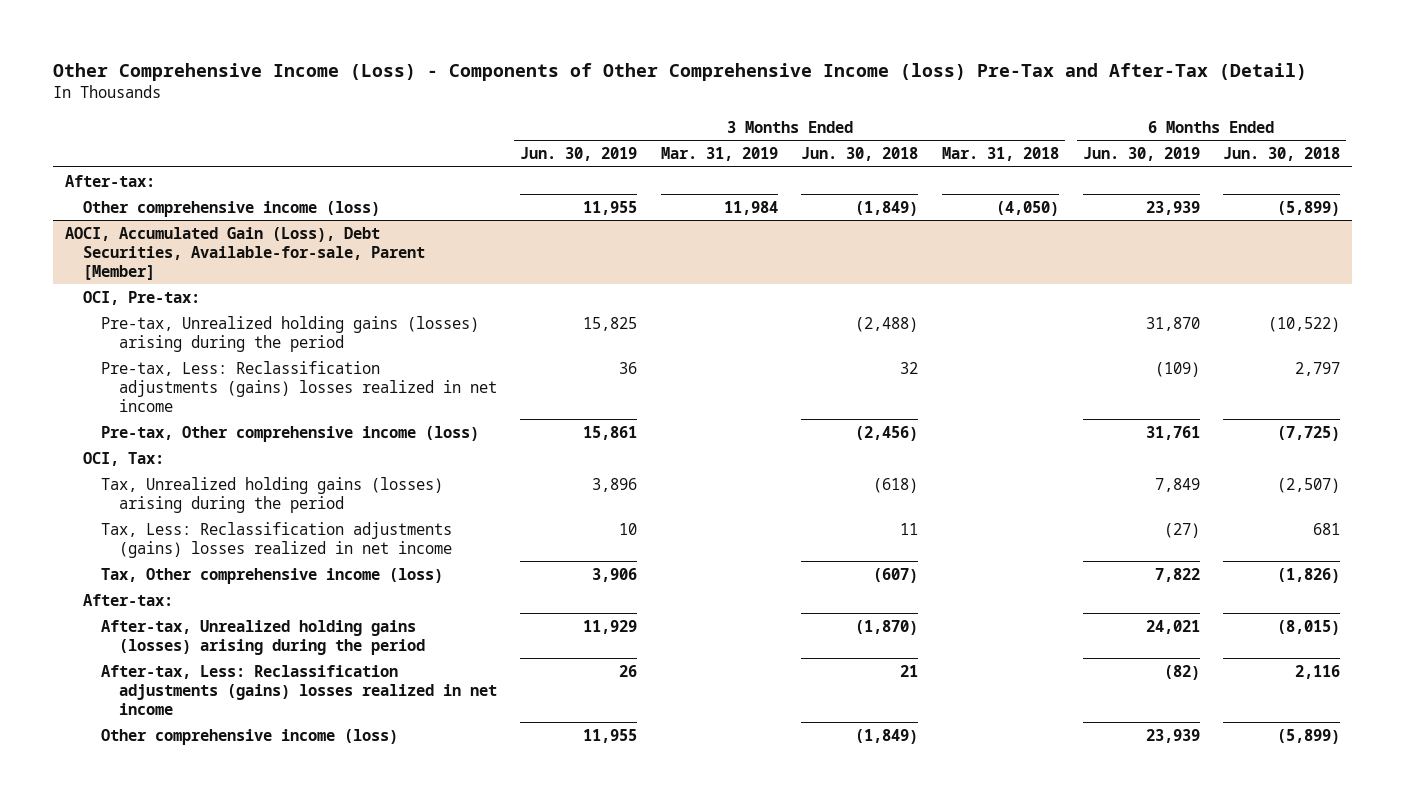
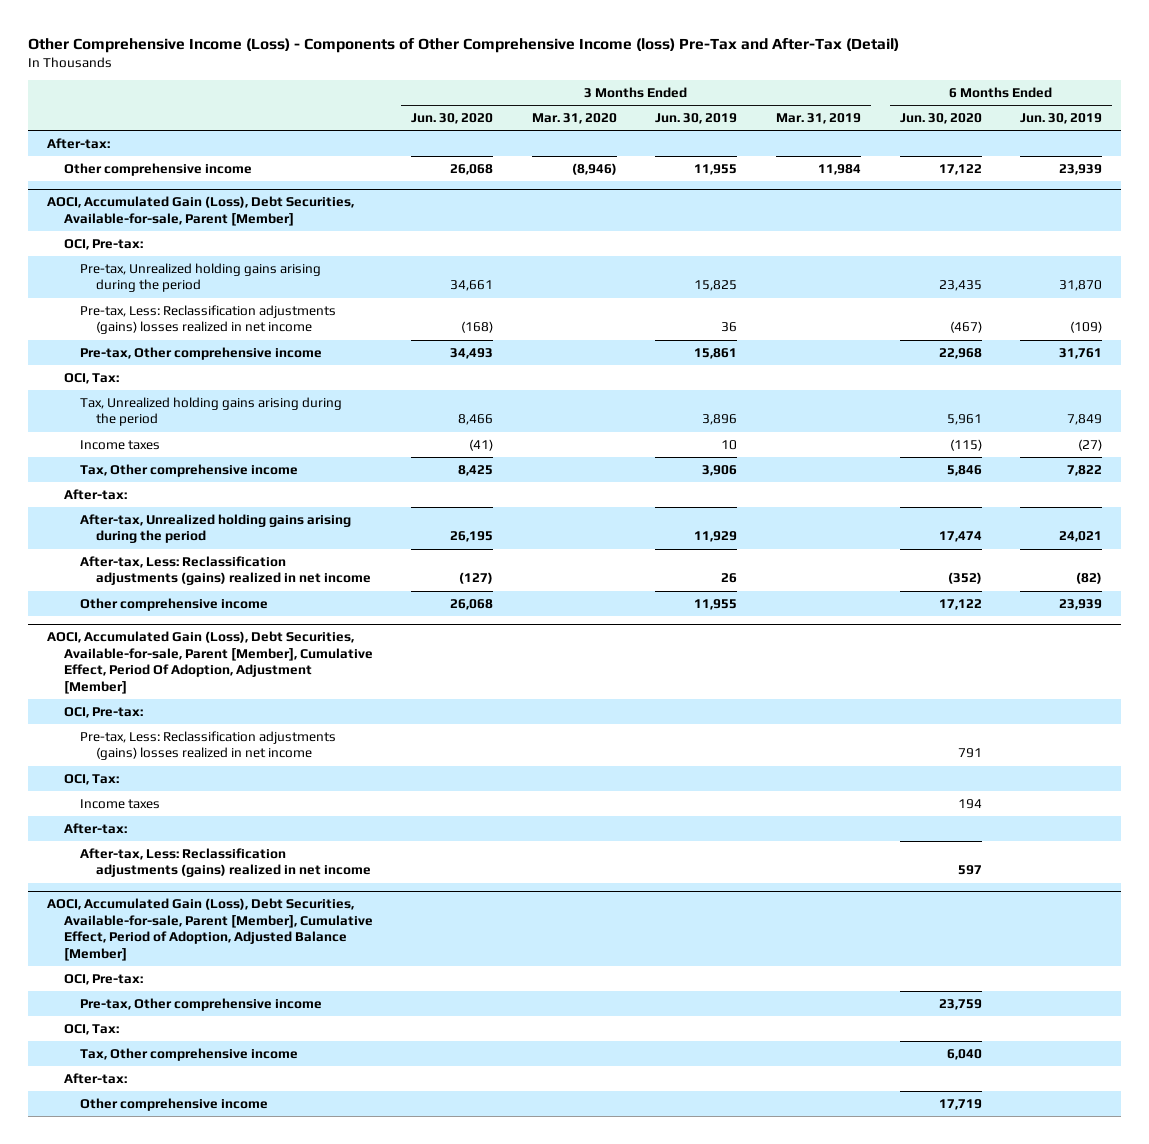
- | 3 Months Ended Jun. 30, 2019 | 3 Months Ended Mar. 31, 2019 | 3 Months Ended Jun. 30, 2018 | 3 Months Ended Mar. 31, 2018 | 6 Months Ended Jun. 30, 2019 | 6 Months Ended Jun. 30, 2018
+ | 3 Months Ended Jun. 30, 2020 | 3 Months Ended Mar. 31, 2020 | 3 Months Ended Jun. 30, 2019 | 3 Months Ended Mar. 31, 2019 | 6 Months Ended Jun. 30, 2020 | 6 Months Ended Jun. 30, 2019
- Other comprehensive income (loss) | 11,955 | 11,984 | (1,849) | (4,050) | 23,939 | (5,899)
+ Other comprehensive income | 26,068 | (8,946) | 11,955 | 11,984 | 17,122 | 23,939
@ AOCI, Accumulated Gain (Loss), Debt Securities, Available-for-sale, Parent [Member]
- Pre-tax, Unrealized holding gains (losses) arising during the period | 15,825 | | (2,488) | | 31,870 | (10,522)
+ Pre-tax, Unrealized holding gains arising during the period | 34,661 | | 15,825 | | 23,435 | 31,870
- Pre-tax, Other comprehensive income (loss) | 15,861 | | (2,456) | | 31,761 | (7,725)
+ Pre-tax, Other comprehensive income | 34,493 | | 15,861 | | 22,968 | 31,761
- Tax, Unrealized holding gains (losses) arising during the period | 3,896 | | (618) | | 7,849 | (2,507)
- Tax, Less: Reclassification adjustments (gains) losses realized in net income | 10 | | 11 | | (27) | 681
- Tax, Other comprehensive income (loss) | 3,906 | | (607) | | 7,822 | (1,826)
+ Tax, Unrealized holding gains arising during the period | 8,466 | | 3,896 | | 5,961 | 7,849
+ Income taxes | (41) | | 10 | | (115) | (27)
+ Tax, Other comprehensive income | 8,425 | | 3,906 | | 5,846 | 7,822
- After-tax, Unrealized holding gains (losses) arising during the period | 11,929 | | (1,870) | | 24,021 | (8,015)
- After-tax, Less: Reclassification adjustments (gains) losses realized in net income | 26 | | 21 | | (82) | 2,116
- Other comprehensive income (loss) | 11,955 | | (1,849) | | 23,939 | (5,899)
+ After-tax, Unrealized holding gains arising during the period | 26,195 | | 11,929 | | 17,474 | 24,021
+ After-tax, Less: Reclassification adjustments (gains) realized in net income | (127) | | 26 | | (352) | (82)
+ Other comprehensive income | 26,068 | | 11,955 | | 17,122 | 23,939
+ AOCI, Accumulated Gain (Loss), Debt Securities, Available-for-sale, Parent [Member], Cumulative Effect, Period Of Adoption, Adjustment [Member]
+ OCI, Pre-tax:
+ Pre-tax, Less: Reclassification adjustments (gains) losses realized in net income | | | | | 791 |
+ OCI, Tax:
+ Income taxes | | | | | 194 |
+ After-tax:
+ After-tax, Less: Reclassification adjustments (gains) realized in net income | | | | | 597 |
+ AOCI, Accumulated Gain (Loss), Debt Securities, Available-for-sale, Parent [Member], Cumulative Effect, Period of Adoption, Adjusted Balance [Member]
+ OCI, Pre-tax:
+ Pre-tax, Other comprehensive income | | | | | 23,759 |
+ OCI, Tax:
+ Tax, Other comprehensive income | | | | | 6,040 |
+ After-tax:
+ Other comprehensive income | | | | | 17,719 |

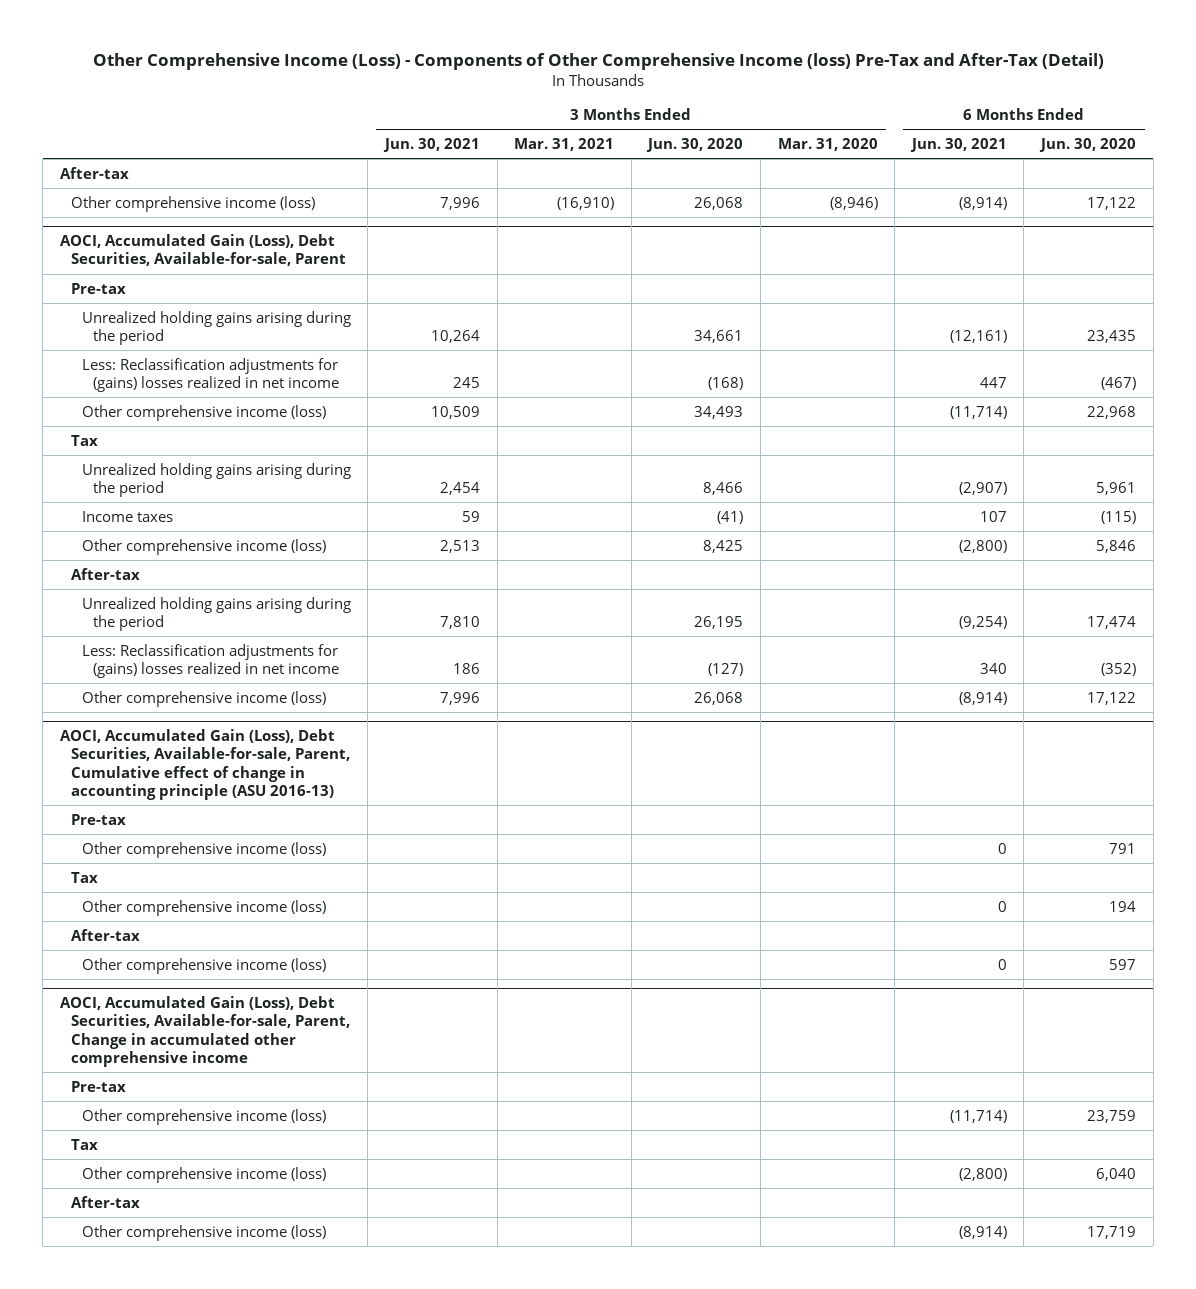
- | 3 Months Ended Jun. 30, 2020 | 3 Months Ended Mar. 31, 2020 | 3 Months Ended Jun. 30, 2019 | 3 Months Ended Mar. 31, 2019 | 6 Months Ended Jun. 30, 2020 | 6 Months Ended Jun. 30, 2019
+ | 3 Months Ended Jun. 30, 2021 | 3 Months Ended Mar. 31, 2021 | 3 Months Ended Jun. 30, 2020 | 3 Months Ended Mar. 31, 2020 | 6 Months Ended Jun. 30, 2021 | 6 Months Ended Jun. 30, 2020
- After-tax:
- Other comprehensive income | 26,068 | (8,946) | 11,955 | 11,984 | 17,122 | 23,939
- AOCI, Accumulated Gain (Loss), Debt Securities, Available-for-sale, Parent [Member]
- OCI, Pre-tax:
- Pre-tax, Unrealized holding gains arising during the period | 34,661 | | 15,825 | | 23,435 | 31,870
- Pre-tax, Less: Reclassification adjustments (gains) losses realized in net income | (168) | | 36 | | (467) | (109)
- Pre-tax, Other comprehensive income | 34,493 | | 15,861 | | 22,968 | 31,761
- OCI, Tax:
- Tax, Unrealized holding gains arising during the period | 8,466 | | 3,896 | | 5,961 | 7,849
+ After-tax
+ Other comprehensive income (loss) | 7,996 | (16,910) | 26,068 | (8,946) | (8,914) | 17,122
+ AOCI, Accumulated Gain (Loss), Debt Securities, Available-for-sale, Parent
+ Pre-tax
+ Unrealized holding gains arising during the period | 10,264 | | 34,661 | | (12,161) | 23,435
+ Less: Reclassification adjustments for (gains) losses realized in net income | 245 | | (168) | | 447 | (467)
+ Other comprehensive income (loss) | 10,509 | | 34,493 | | (11,714) | 22,968
+ Tax
+ Unrealized holding gains arising during the period | 2,454 | | 8,466 | | (2,907) | 5,961
- Tax, Other comprehensive income | 8,425 | | 3,906 | | 5,846 | 7,822
- After-tax:
- After-tax, Unrealized holding gains arising during the period | 26,195 | | 11,929 | | 17,474 | 24,021
- After-tax, Less: Reclassification adjustments (gains) realized in net income | (127) | | 26 | | (352) | (82)
- Other comprehensive income | 26,068 | | 11,955 | | 17,122 | 23,939
- AOCI, Accumulated Gain (Loss), Debt Securities, Available-for-sale, Parent [Member], Cumulative Effect, Period Of Adoption, Adjustment [Member]
- OCI, Pre-tax:
- Pre-tax, Less: Reclassification adjustments (gains) losses realized in net income | | | | | 791 |
- OCI, Tax:
- Income taxes | | | | | 194 |
- After-tax:
- After-tax, Less: Reclassification adjustments (gains) realized in net income | | | | | 597 |
- AOCI, Accumulated Gain (Loss), Debt Securities, Available-for-sale, Parent [Member], Cumulative Effect, Period of Adoption, Adjusted Balance [Member]
- OCI, Pre-tax:
- Pre-tax, Other comprehensive income | | | | | 23,759 |
- OCI, Tax:
- Tax, Other comprehensive income | | | | | 6,040 |
- After-tax:
- Other comprehensive income | | | | | 17,719 |
+ Other comprehensive income (loss) | 2,513 | | 8,425 | | (2,800) | 5,846
+ After-tax
+ Unrealized holding gains arising during the period | 7,810 | | 26,195 | | (9,254) | 17,474
+ Less: Reclassification adjustments for (gains) losses realized in net income | 186 | | (127) | | 340 | (352)
+ Other comprehensive income (loss) | 7,996 | | 26,068 | | (8,914) | 17,122
+ AOCI, Accumulated Gain (Loss), Debt Securities, Available-for-sale, Parent, Cumulative effect of change in accounting principle (ASU 2016-13)
+ Pre-tax
+ Other comprehensive income (loss) | | | | | 0 | 791
+ Tax
+ Other comprehensive income (loss) | | | | | 0 | 194
+ After-tax
+ Other comprehensive income (loss) | | | | | 0 | 597
+ AOCI, Accumulated Gain (Loss), Debt Securities, Available-for-sale, Parent, Change in accumulated other comprehensive income
+ Pre-tax
+ Other comprehensive income (loss) | | | | | (11,714) | 23,759
+ Tax
+ Other comprehensive income (loss) | | | | | (2,800) | 6,040
+ After-tax
+ Other comprehensive income (loss) | | | | | (8,914) | 17,719

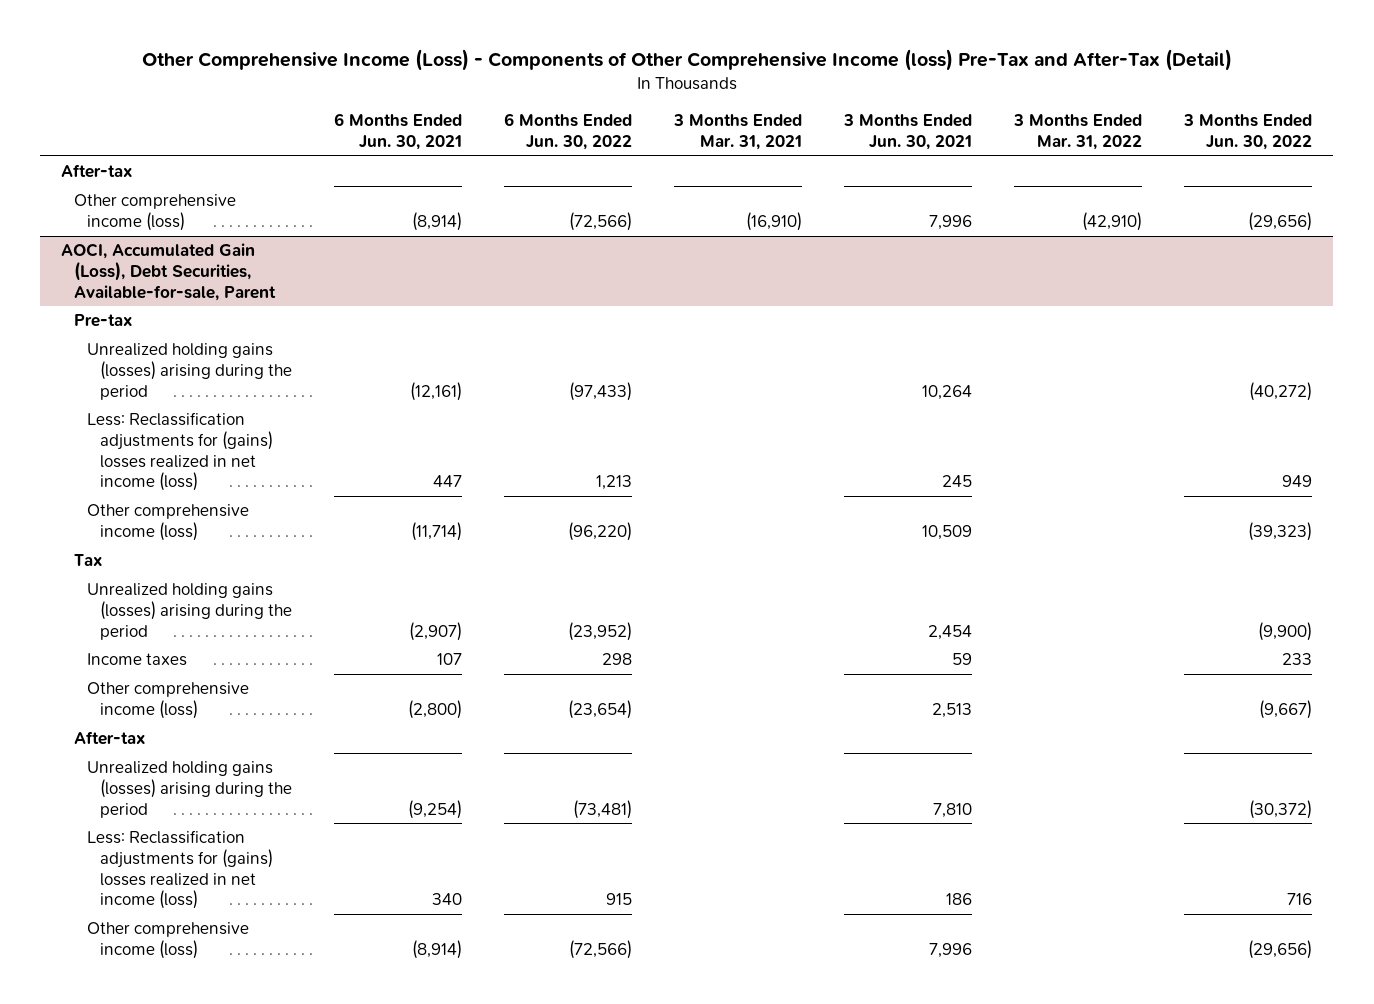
- | 3 Months Ended Jun. 30, 2021 | 3 Months Ended Mar. 31, 2021 | 3 Months Ended Jun. 30, 2020 | 3 Months Ended Mar. 31, 2020 | 6 Months Ended Jun. 30, 2021 | 6 Months Ended Jun. 30, 2020
+ | 6 Months Ended Jun. 30, 2021 | 6 Months Ended Jun. 30, 2022 | 3 Months Ended Mar. 31, 2021 | 3 Months Ended Jun. 30, 2021 | 3 Months Ended Mar. 31, 2022 | 3 Months Ended Jun. 30, 2022
@ AOCI, Accumulated Gain (Loss), Debt Securities, Available-for-sale, Parent
- Unrealized holding gains arising during the period | 10,264 | | 34,661 | | (12,161) | 23,435
- Less: Reclassification adjustments for (gains) losses realized in net income | 245 | | (168) | | 447 | (467)
+ Unrealized holding gains (losses) arising during the period | (12,161) | (97,433) | | 10,264 | | (40,272)
+ Less: Reclassification adjustments for (gains) losses realized in net income (loss) | 447 | 1,213 | | 245 | | 949
- Unrealized holding gains arising during the period | 2,454 | | 8,466 | | (2,907) | 5,961
+ Unrealized holding gains (losses) arising during the period | (2,907) | (23,952) | | 2,454 | | (9,900)
- Unrealized holding gains arising during the period | 7,810 | | 26,195 | | (9,254) | 17,474
- Less: Reclassification adjustments for (gains) losses realized in net income | 186 | | (127) | | 340 | (352)
+ Unrealized holding gains (losses) arising during the period | (9,254) | (73,481) | | 7,810 | | (30,372)
+ Less: Reclassification adjustments for (gains) losses realized in net income (loss) | 340 | 915 | | 186 | | 716
- AOCI, Accumulated Gain (Loss), Debt Securities, Available-for-sale, Parent, Cumulative effect of change in accounting principle (ASU 2016-13)
- Pre-tax
- Other comprehensive income (loss) | | | | | 0 | 791
- Tax
- Other comprehensive income (loss) | | | | | 0 | 194
- After-tax
- Other comprehensive income (loss) | | | | | 0 | 597
- AOCI, Accumulated Gain (Loss), Debt Securities, Available-for-sale, Parent, Change in accumulated other comprehensive income
- Pre-tax
- Other comprehensive income (loss) | | | | | (11,714) | 23,759
- Tax
- Other comprehensive income (loss) | | | | | (2,800) | 6,040
- After-tax
- Other comprehensive income (loss) | | | | | (8,914) | 17,719

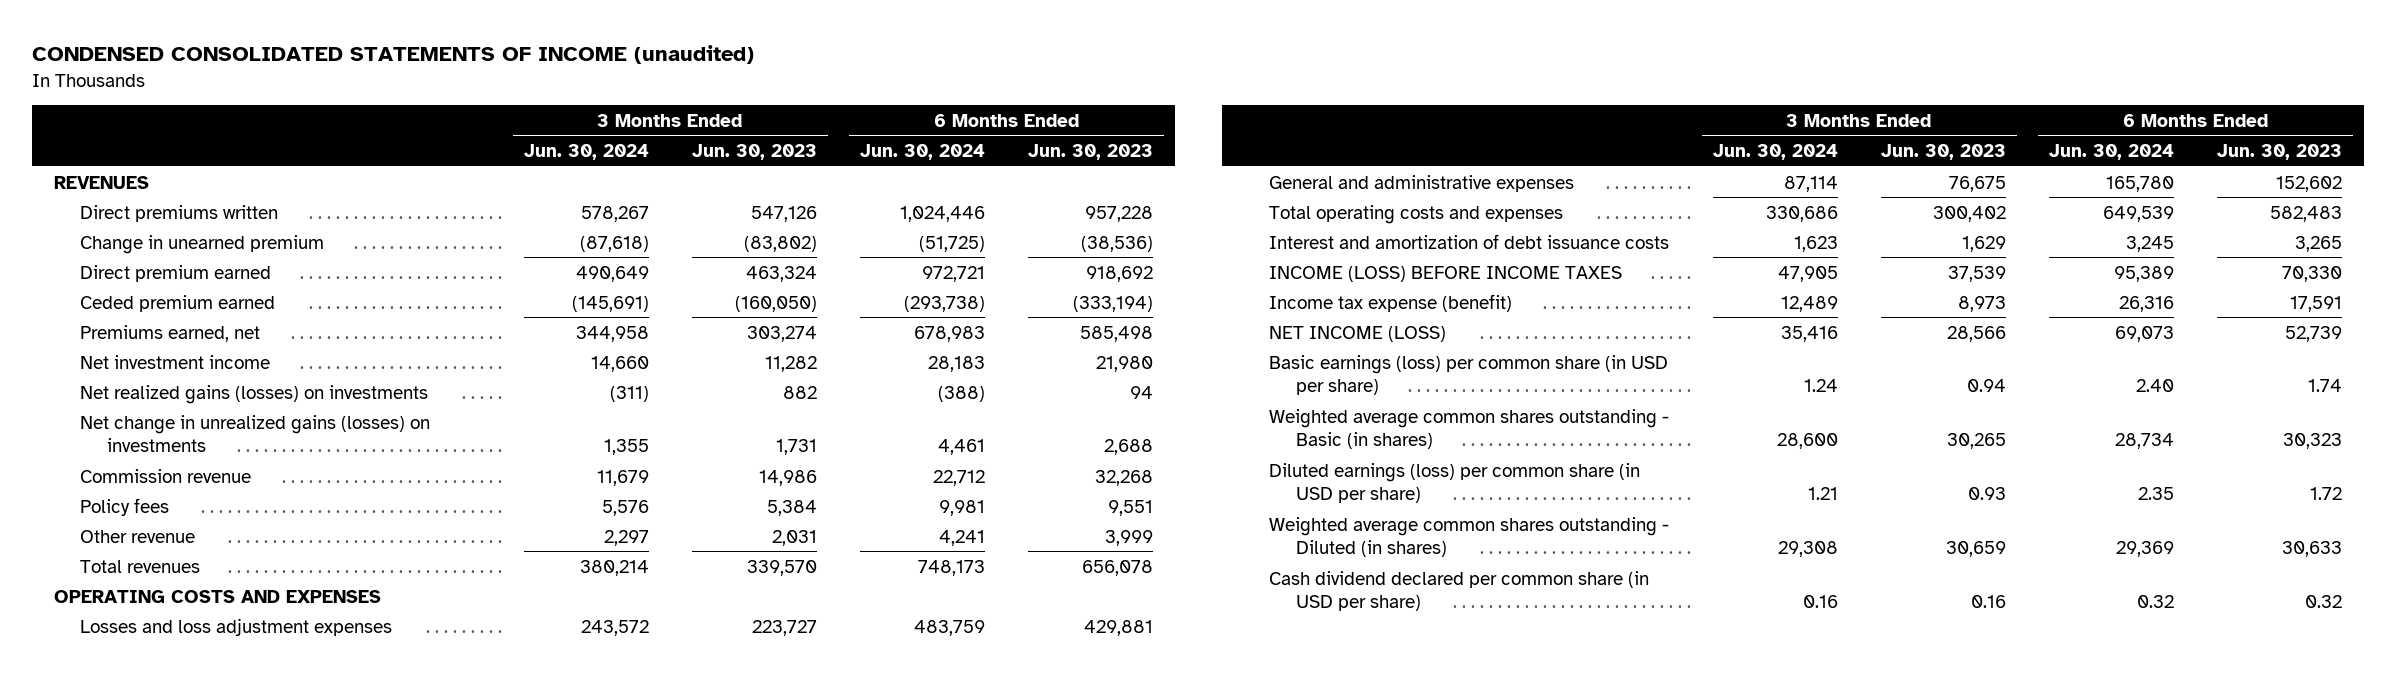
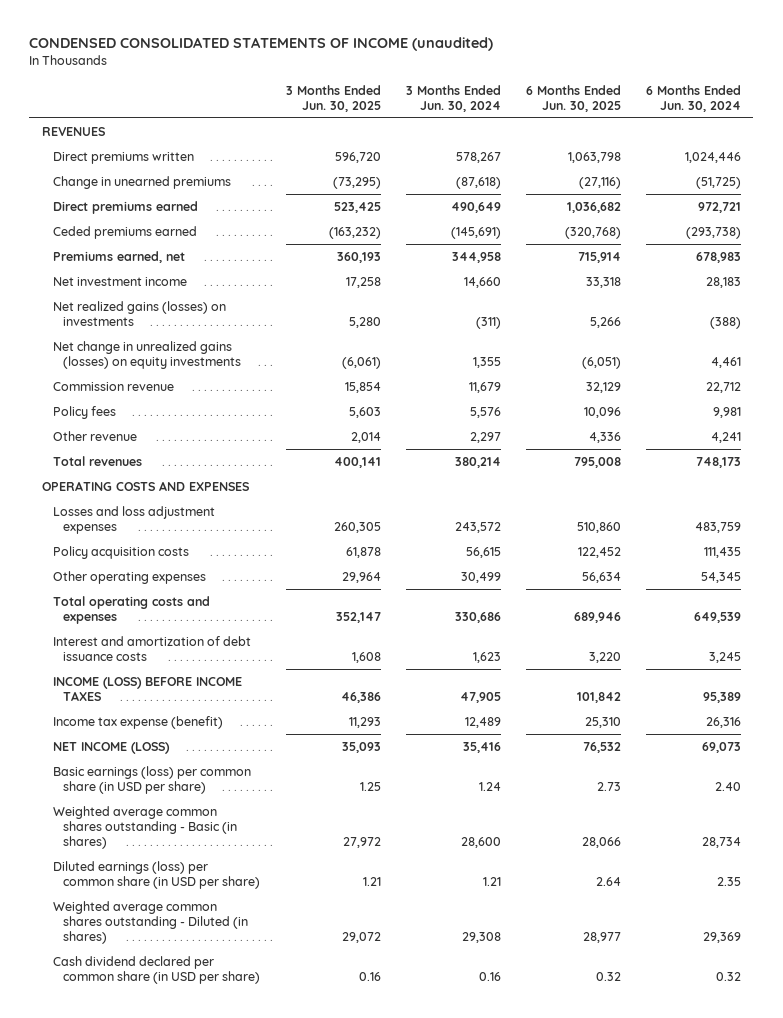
- | 3 Months Ended Jun. 30, 2024 | 3 Months Ended Jun. 30, 2023 | 6 Months Ended Jun. 30, 2024 | 6 Months Ended Jun. 30, 2023
+ | 3 Months Ended Jun. 30, 2025 | 3 Months Ended Jun. 30, 2024 | 6 Months Ended Jun. 30, 2025 | 6 Months Ended Jun. 30, 2024
- Change in unearned premium | (87,618) | (83,802) | (51,725) | (38,536)
- Direct premium earned | 490,649 | 463,324 | 972,721 | 918,692
- Ceded premium earned | (145,691) | (160,050) | (293,738) | (333,194)
+ Change in unearned premiums | (73,295) | (87,618) | (27,116) | (51,725)
+ Direct premiums earned | 523,425 | 490,649 | 1,036,682 | 972,721
+ Ceded premiums earned | (163,232) | (145,691) | (320,768) | (293,738)
- Net change in unrealized gains (losses) on investments | 1,355 | 1,731 | 4,461 | 2,688
+ Net change in unrealized gains (losses) on equity investments | (6,061) | 1,355 | (6,051) | 4,461
- General and administrative expenses | 87,114 | 76,675 | 165,780 | 152,602
+ Policy acquisition costs | 61,878 | 56,615 | 122,452 | 111,435
+ Other operating expenses | 29,964 | 30,499 | 56,634 | 54,345

